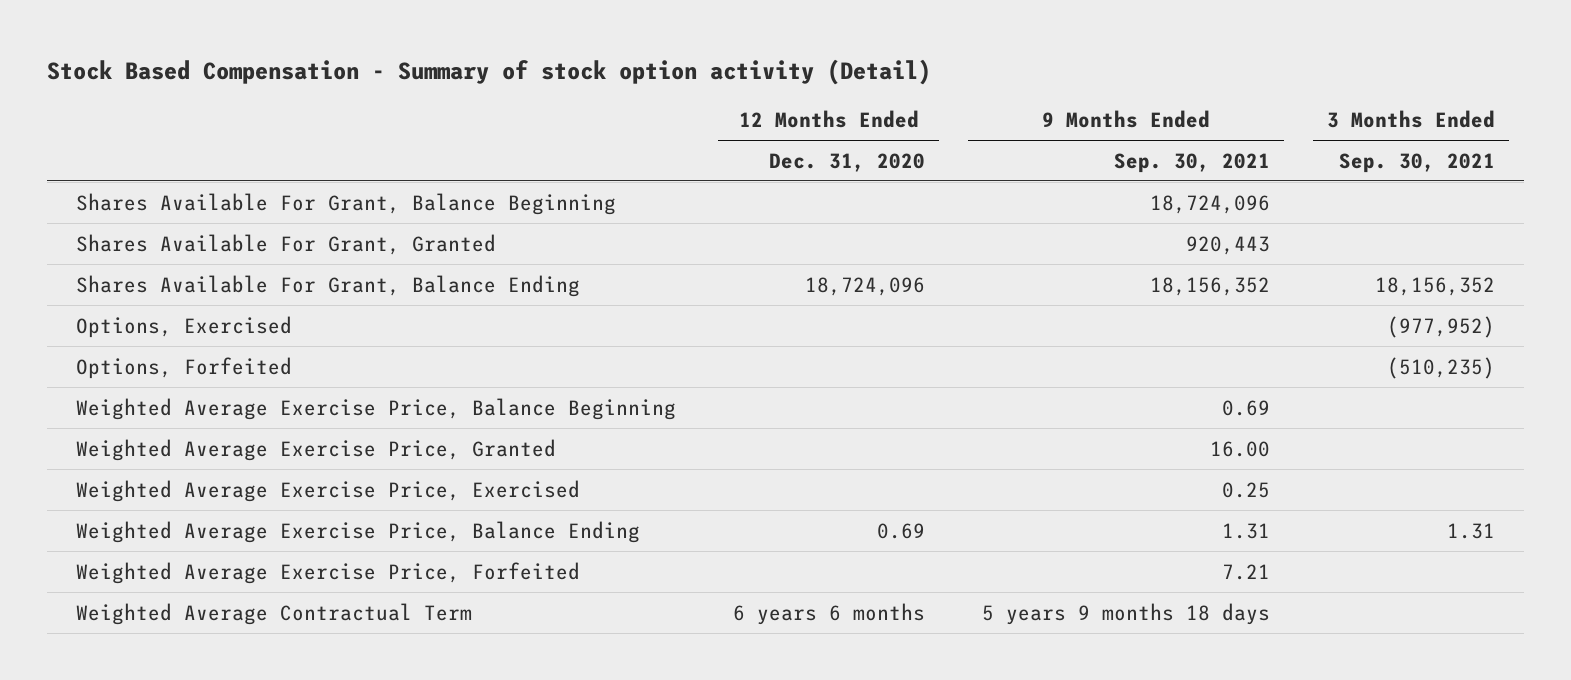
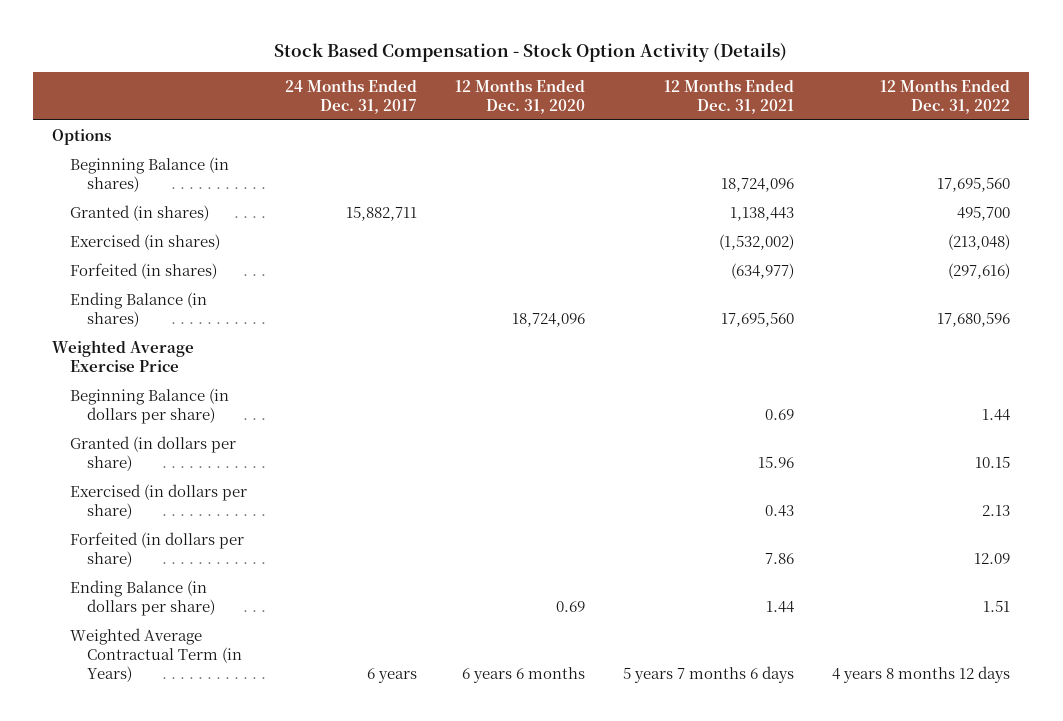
- Stock Based Compensation - Summary of stock option activity (Detail)
+ Stock Based Compensation - Stock Option Activity (Details)
- | 12 Months Ended Dec. 31, 2020 | 9 Months Ended Sep. 30, 2021 | 3 Months Ended Sep. 30, 2021
+ | 24 Months Ended Dec. 31, 2017 | 12 Months Ended Dec. 31, 2020 | 12 Months Ended Dec. 31, 2021 | 12 Months Ended Dec. 31, 2022
- Shares Available For Grant, Balance Beginning | | 18,724,096 |
- Shares Available For Grant, Granted | | 920,443 |
- Shares Available For Grant, Balance Ending | 18,724,096 | 18,156,352 | 18,156,352
- Options, Exercised | | | (977,952)
- Options, Forfeited | | | (510,235)
- Weighted Average Exercise Price, Balance Beginning | | 0.69 |
- Weighted Average Exercise Price, Granted | | 16.00 |
- Weighted Average Exercise Price, Exercised | | 0.25 |
- Weighted Average Exercise Price, Balance Ending | 0.69 | 1.31 | 1.31
- Weighted Average Exercise Price, Forfeited | | 7.21 |
- Weighted Average Contractual Term | 6 years 6 months | 5 years 9 months 18 days |
+ Options
+ Beginning Balance (in shares) | | | 18,724,096 | 17,695,560
+ Granted (in shares) | 15,882,711 | | 1,138,443 | 495,700
+ Exercised (in shares) | | | (1,532,002) | (213,048)
+ Forfeited (in shares) | | | (634,977) | (297,616)
+ Ending Balance (in shares) | | 18,724,096 | 17,695,560 | 17,680,596
+ Weighted Average Exercise Price
+ Beginning Balance (in dollars per share) | | | 0.69 | 1.44
+ Granted (in dollars per share) | | | 15.96 | 10.15
+ Exercised (in dollars per share) | | | 0.43 | 2.13
+ Forfeited (in dollars per share) | | | 7.86 | 12.09
+ Ending Balance (in dollars per share) | | 0.69 | 1.44 | 1.51
+ Weighted Average Contractual Term (in Years) | 6 years | 6 years 6 months | 5 years 7 months 6 days | 4 years 8 months 12 days

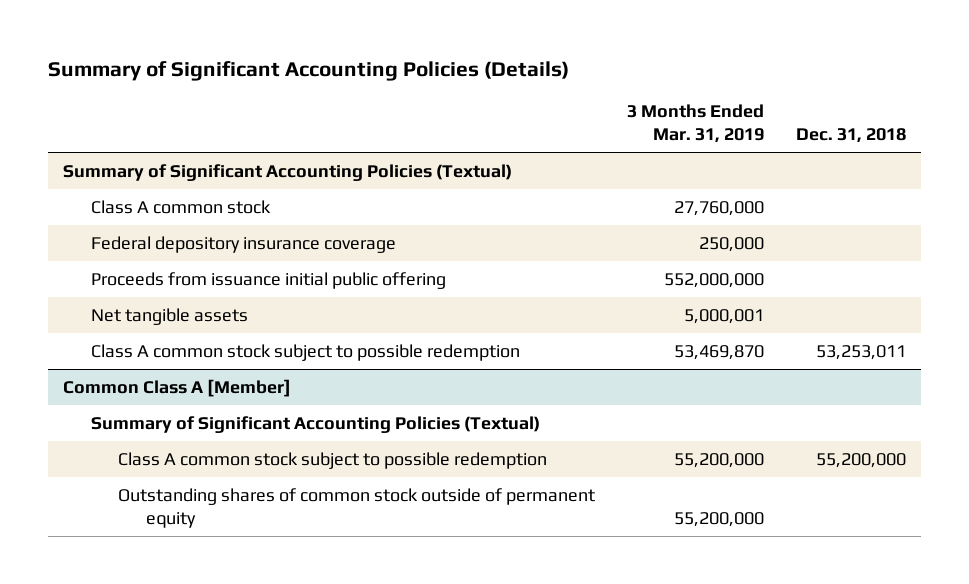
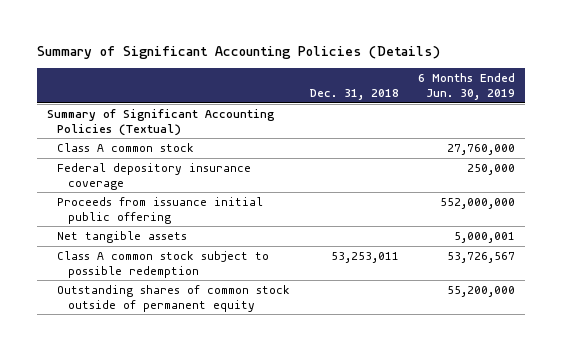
- | 3 Months Ended Mar. 31, 2019 | Dec. 31, 2018
+ | Dec. 31, 2018 | 6 Months Ended Jun. 30, 2019
- Common Class A [Member]
- Summary of Significant Accounting Policies (Textual)
- Class A common stock subject to possible redemption | 55,200,000 | 55,200,000
- Outstanding shares of common stock outside of permanent equity | 55,200,000 |
+ Outstanding shares of common stock outside of permanent equity | | 55,200,000

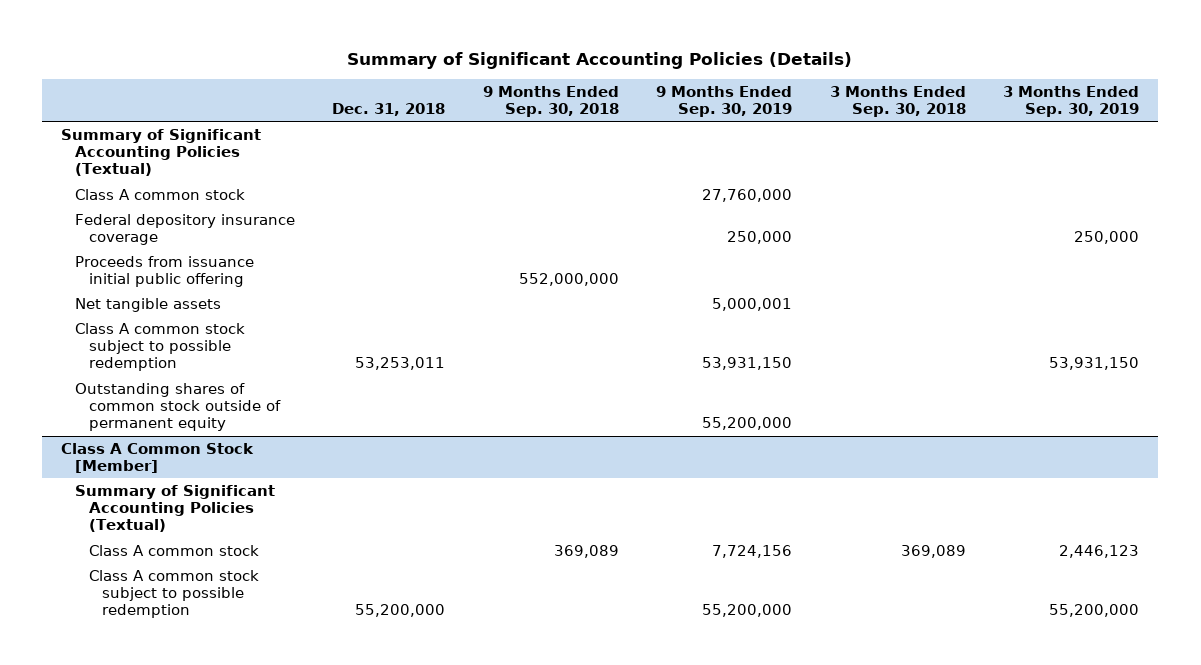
- | Dec. 31, 2018 | 6 Months Ended Jun. 30, 2019
+ | Dec. 31, 2018 | 9 Months Ended Sep. 30, 2018 | 9 Months Ended Sep. 30, 2019 | 3 Months Ended Sep. 30, 2018 | 3 Months Ended Sep. 30, 2019
+ Class A Common Stock [Member]
+ Summary of Significant Accounting Policies (Textual)
+ Class A common stock | | 369,089 | 7,724,156 | 369,089 | 2,446,123
+ Class A common stock subject to possible redemption | 55,200,000 | | 55,200,000 | | 55,200,000

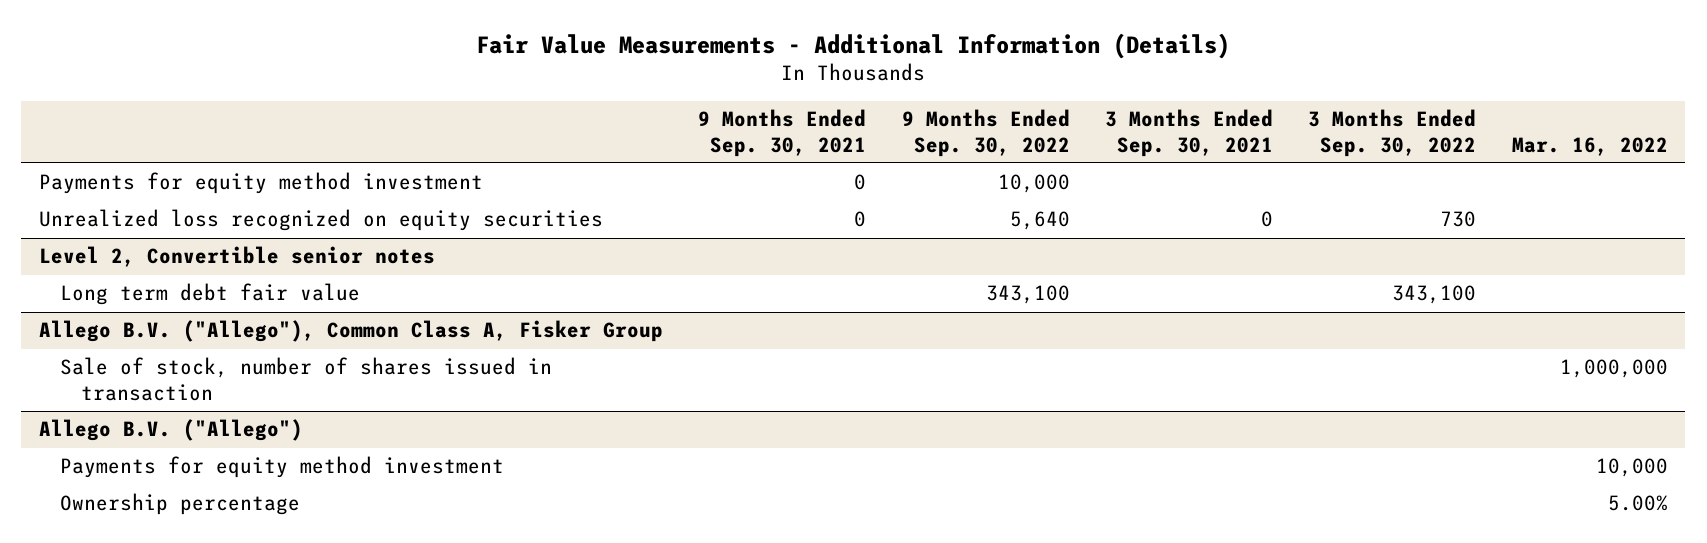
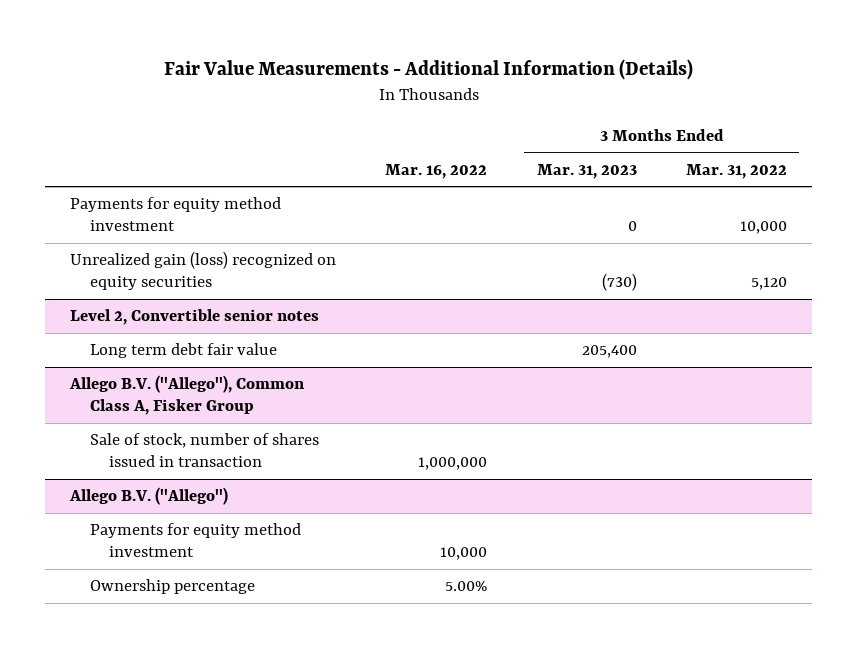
- | 9 Months Ended Sep. 30, 2021 | 9 Months Ended Sep. 30, 2022 | 3 Months Ended Sep. 30, 2021 | 3 Months Ended Sep. 30, 2022 | Mar. 16, 2022
+ | Mar. 16, 2022 | 3 Months Ended Mar. 31, 2023 | 3 Months Ended Mar. 31, 2022
- Unrealized loss recognized on equity securities | 0 | 5,640 | 0 | 730 |
+ Unrealized gain (loss) recognized on equity securities | | (730) | 5,120

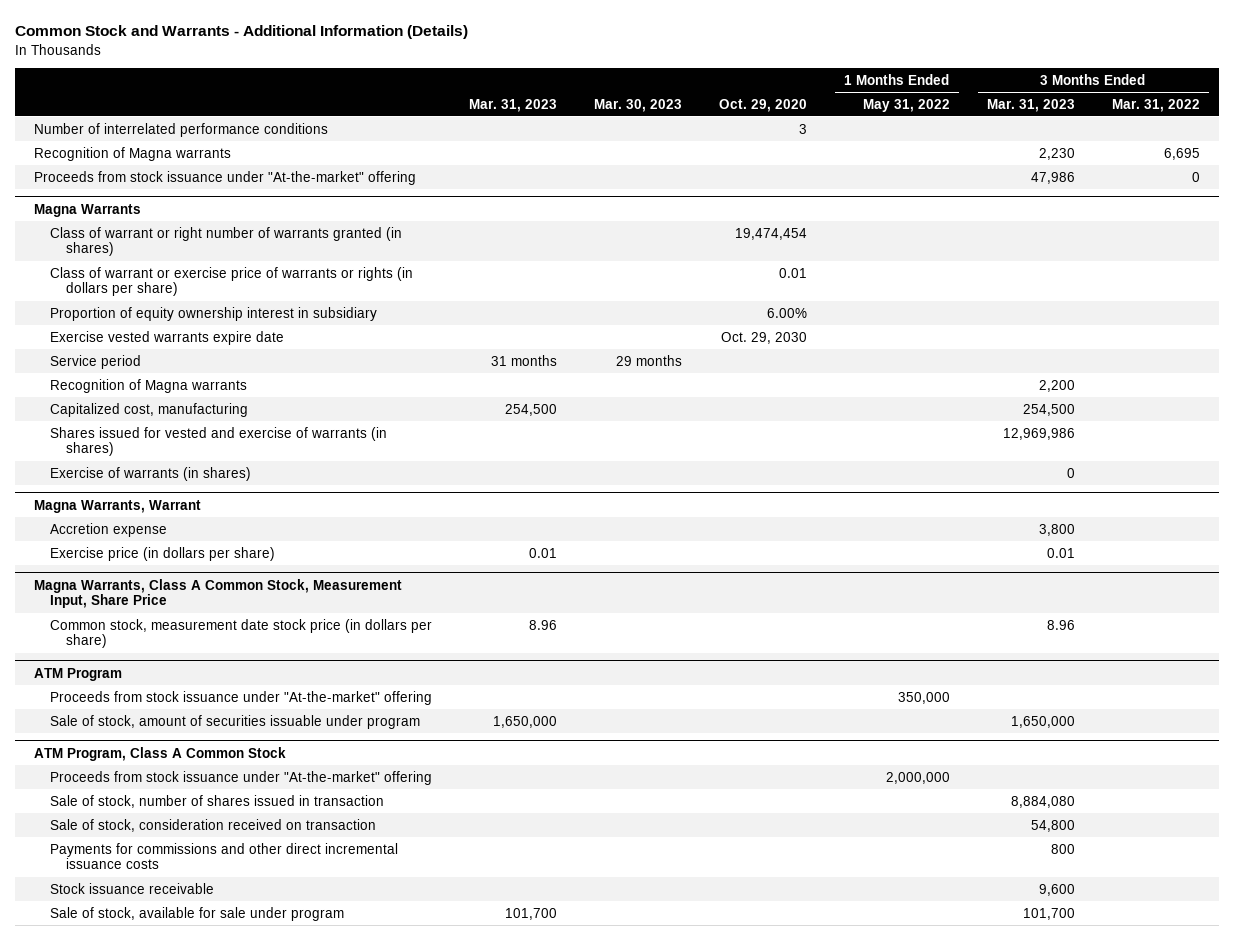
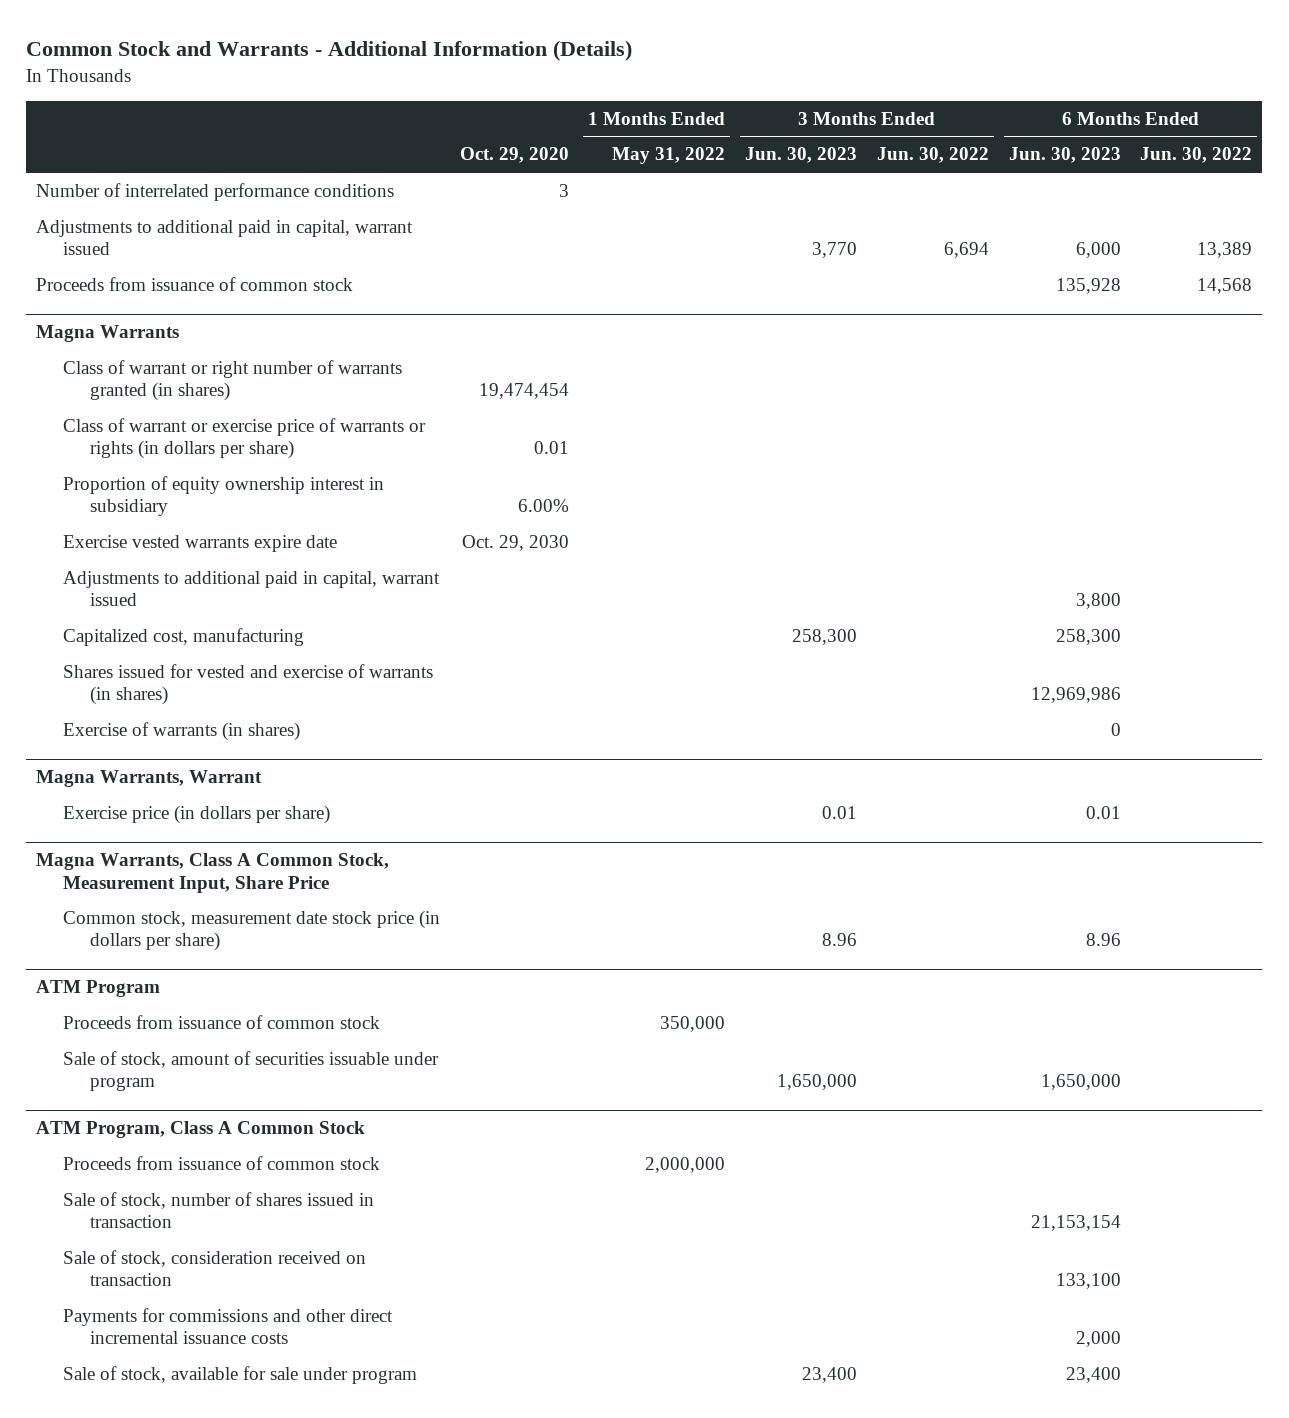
- | Mar. 31, 2023 | Mar. 30, 2023 | Oct. 29, 2020 | 1 Months Ended May 31, 2022 | 3 Months Ended Mar. 31, 2023 | 3 Months Ended Mar. 31, 2022
+ | Oct. 29, 2020 | 1 Months Ended May 31, 2022 | 3 Months Ended Jun. 30, 2023 | 3 Months Ended Jun. 30, 2022 | 6 Months Ended Jun. 30, 2023 | 6 Months Ended Jun. 30, 2022
- Recognition of Magna warrants | | | | | 2,230 | 6,695
- Proceeds from stock issuance under "At-the-market" offering | | | | | 47,986 | 0
+ Adjustments to additional paid in capital, warrant issued | | | 3,770 | 6,694 | 6,000 | 13,389
+ Proceeds from issuance of common stock | | | | | 135,928 | 14,568
@ Magna Warrants
- Service period | 31 months | 29 months | | | |
- Recognition of Magna warrants | | | | | 2,200 |
+ Adjustments to additional paid in capital, warrant issued | | | | | 3,800 |
@ Magna Warrants, Warrant
- Accretion expense | | | | | 3,800 |
@ ATM Program
- Proceeds from stock issuance under "At-the-market" offering | | | | 350,000 | |
+ Proceeds from issuance of common stock | | 350,000 | | | |
@ ATM Program, Class A Common Stock
- Proceeds from stock issuance under "At-the-market" offering | | | | 2,000,000 | |
+ Proceeds from issuance of common stock | | 2,000,000 | | | |
- Stock issuance receivable | | | | | 9,600 |

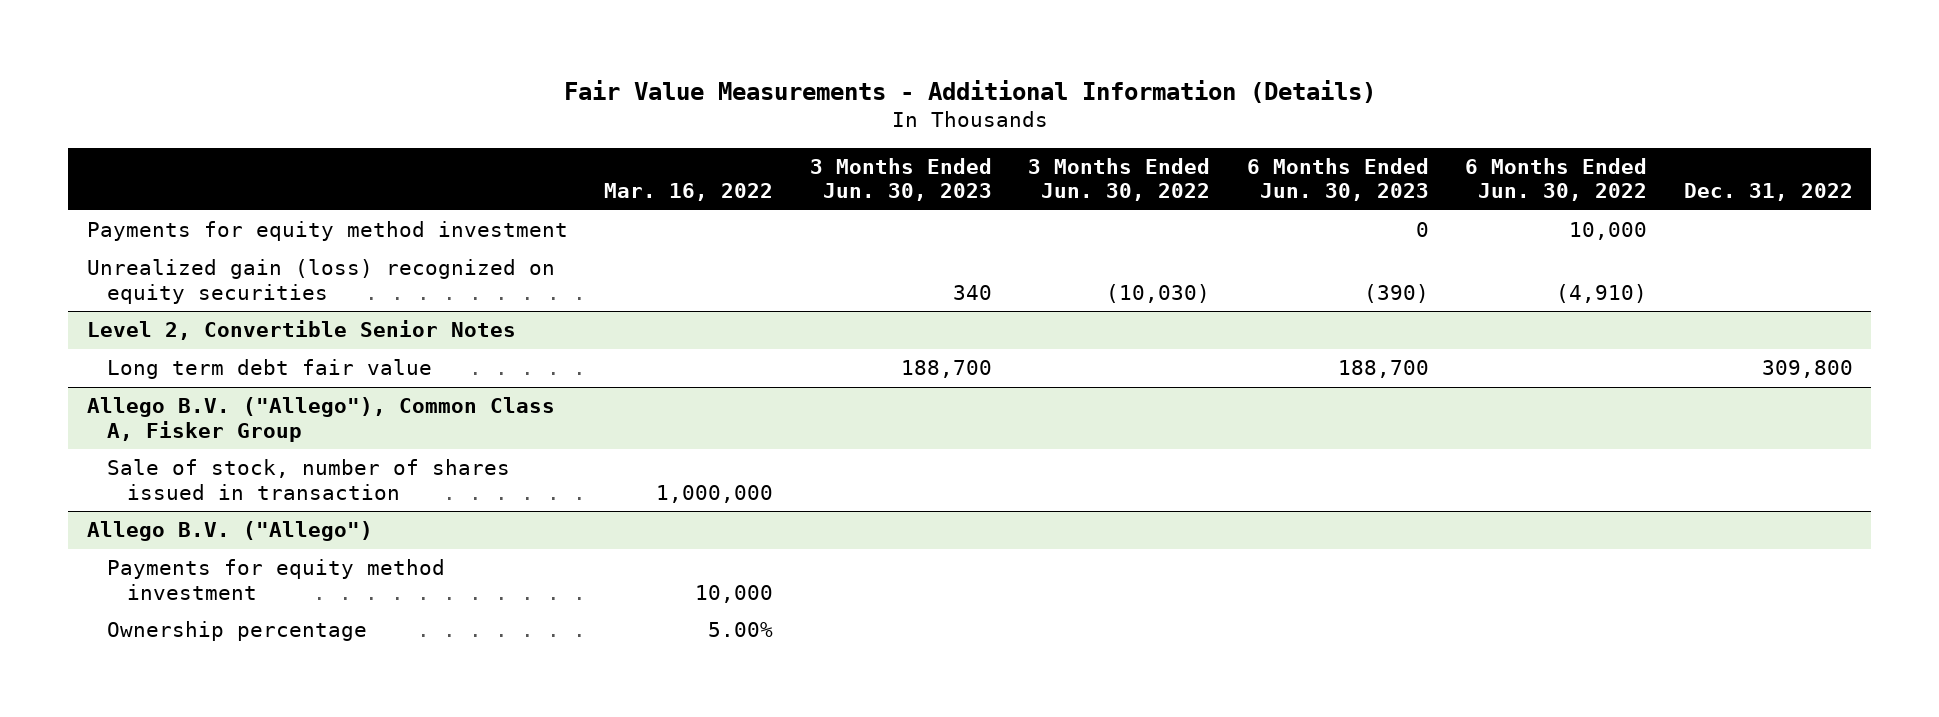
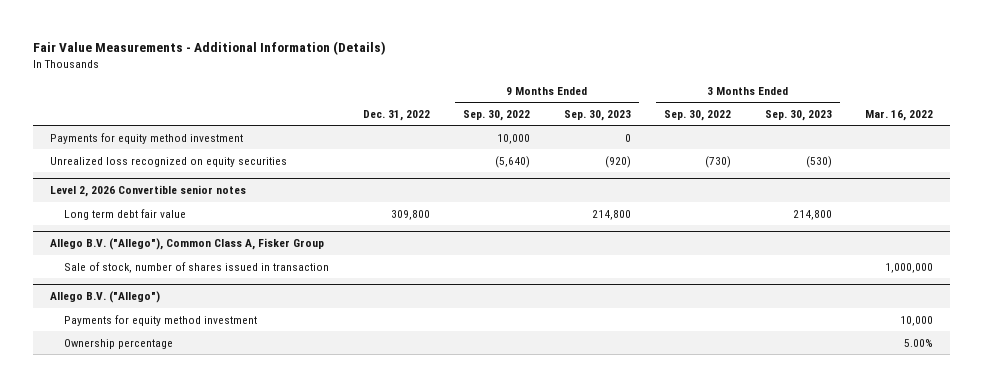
- | Mar. 16, 2022 | 3 Months Ended Jun. 30, 2023 | 3 Months Ended Jun. 30, 2022 | 6 Months Ended Jun. 30, 2023 | 6 Months Ended Jun. 30, 2022 | Dec. 31, 2022
+ | Dec. 31, 2022 | 9 Months Ended Sep. 30, 2022 | 9 Months Ended Sep. 30, 2023 | 3 Months Ended Sep. 30, 2022 | 3 Months Ended Sep. 30, 2023 | Mar. 16, 2022
- Unrealized gain (loss) recognized on equity securities | | 340 | (10,030) | (390) | (4,910) |
- Level 2, Convertible Senior Notes
+ Unrealized loss recognized on equity securities | | (5,640) | (920) | (730) | (530) |
+ Level 2, 2026 Convertible senior notes

